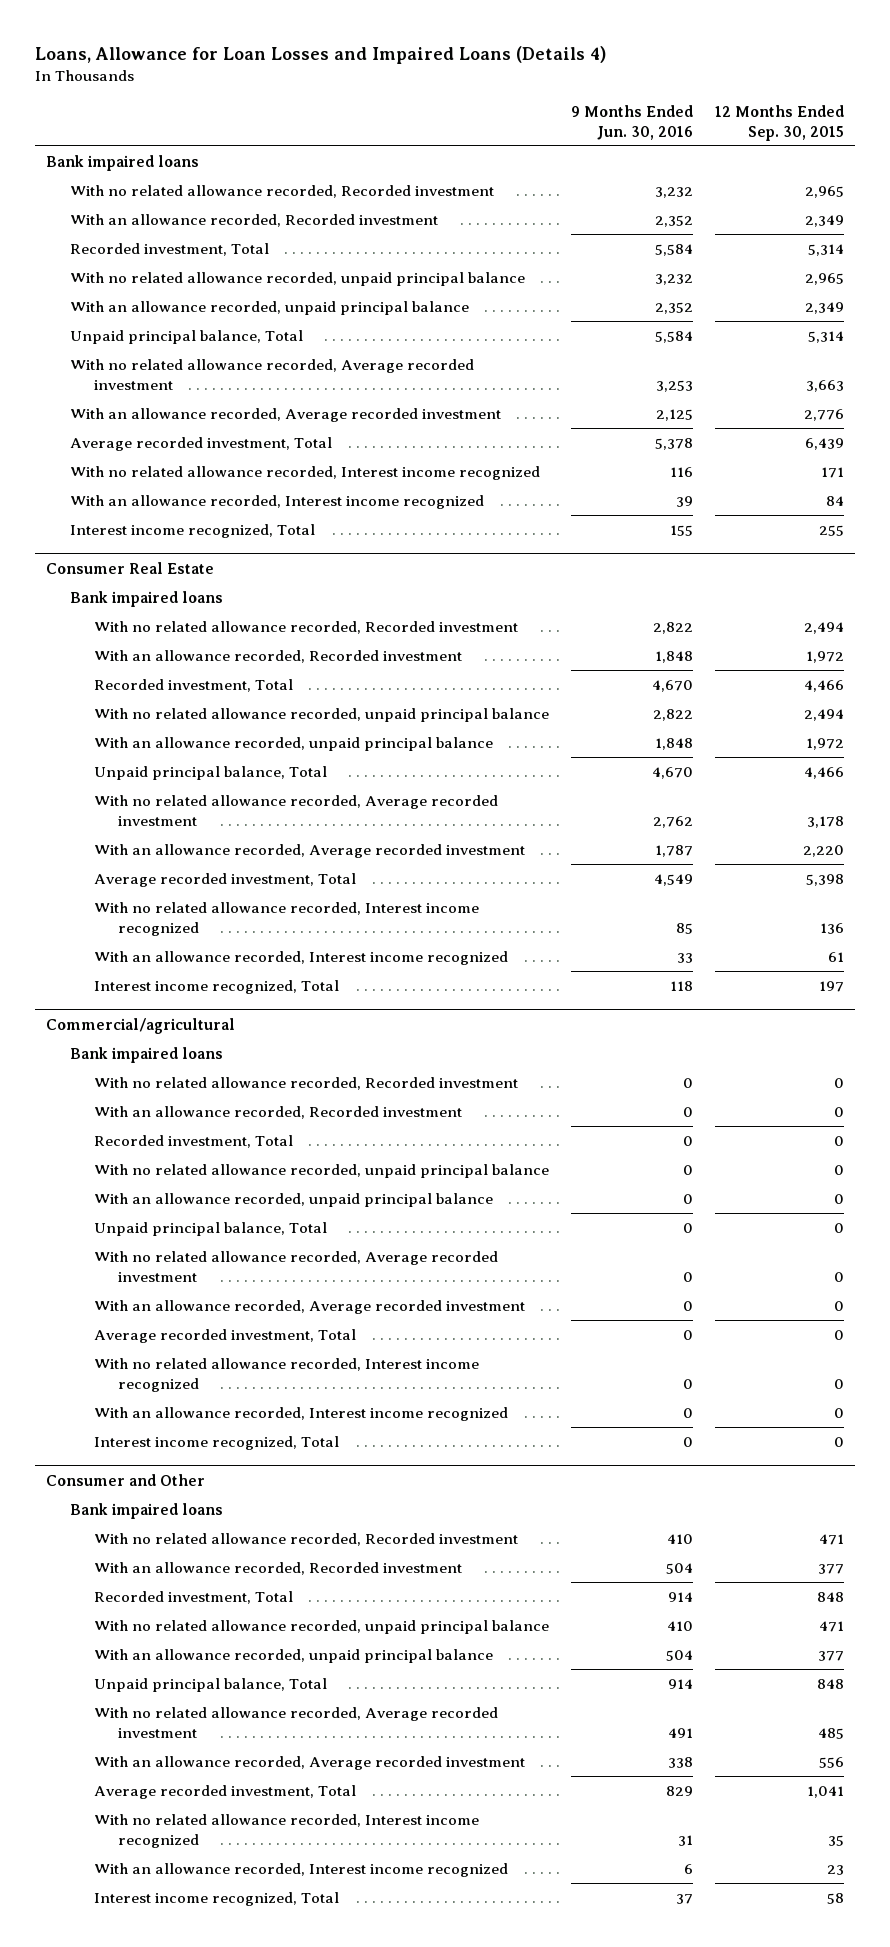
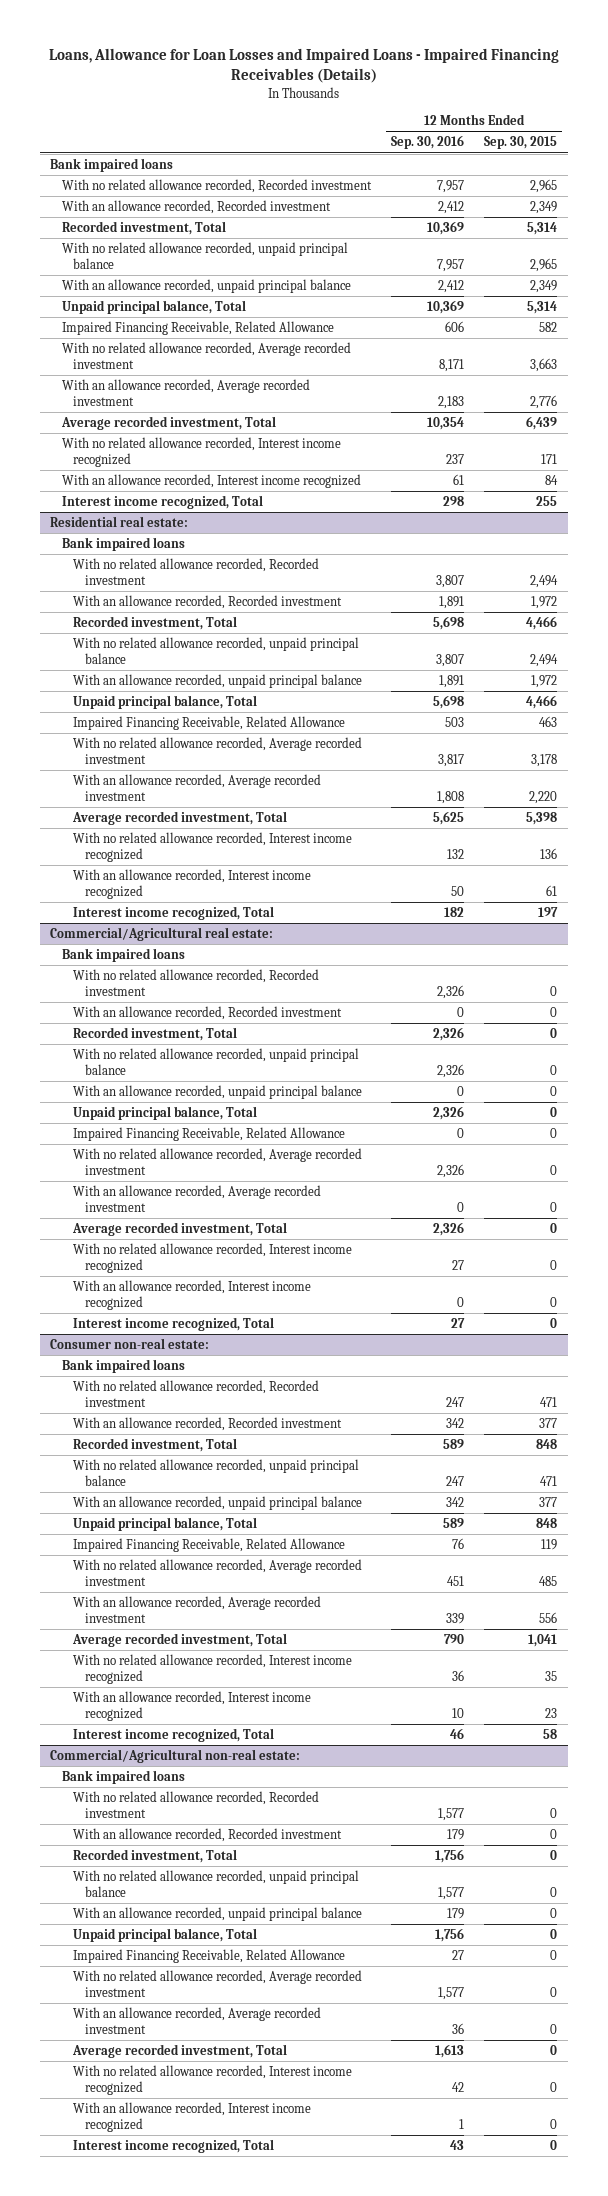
- Loans, Allowance for Loan Losses and Impaired Loans (Details 4)
+ Loans, Allowance for Loan Losses and Impaired Loans - Impaired Financing Receivables (Details)
- | 9 Months Ended Jun. 30, 2016 | 12 Months Ended Sep. 30, 2015
+ | 12 Months Ended Sep. 30, 2016 | 12 Months Ended Sep. 30, 2015
+ Impaired Financing Receivable, Related Allowance | 606 | 582
- Consumer Real Estate
+ Residential real estate:
+ Impaired Financing Receivable, Related Allowance | 503 | 463
- Commercial/agricultural
+ Commercial/Agricultural real estate:
+ Impaired Financing Receivable, Related Allowance | 0 | 0
- Consumer and Other
+ Consumer non-real estate:
+ Impaired Financing Receivable, Related Allowance | 76 | 119
+ Commercial/Agricultural non-real estate:
+ Bank impaired loans
+ With no related allowance recorded, Recorded investment | 1,577 | 0
+ With an allowance recorded, Recorded investment | 179 | 0
+ Recorded investment, Total | 1,756 | 0
+ With no related allowance recorded, unpaid principal balance | 1,577 | 0
+ With an allowance recorded, unpaid principal balance | 179 | 0
+ Unpaid principal balance, Total | 1,756 | 0
+ Impaired Financing Receivable, Related Allowance | 27 | 0
+ With no related allowance recorded, Average recorded investment | 1,577 | 0
+ With an allowance recorded, Average recorded investment | 36 | 0
+ Average recorded investment, Total | 1,613 | 0
+ With no related allowance recorded, Interest income recognized | 42 | 0
+ With an allowance recorded, Interest income recognized | 1 | 0
+ Interest income recognized, Total | 43 | 0

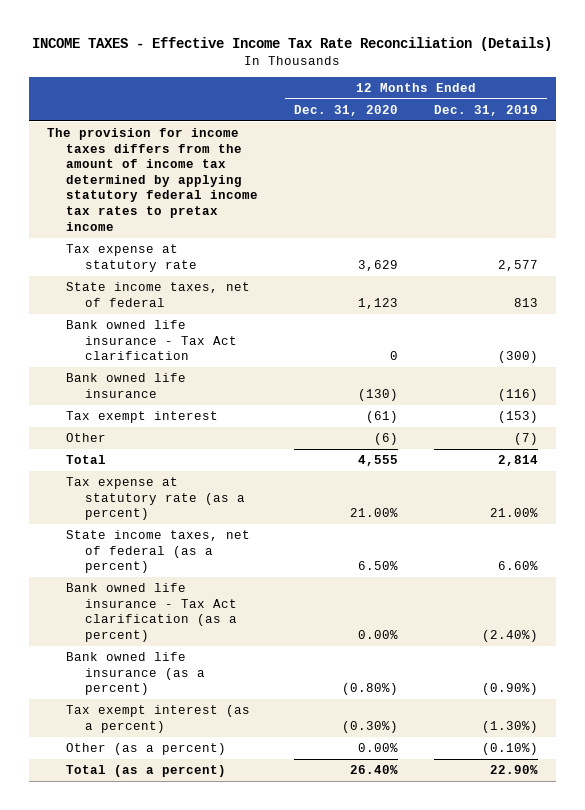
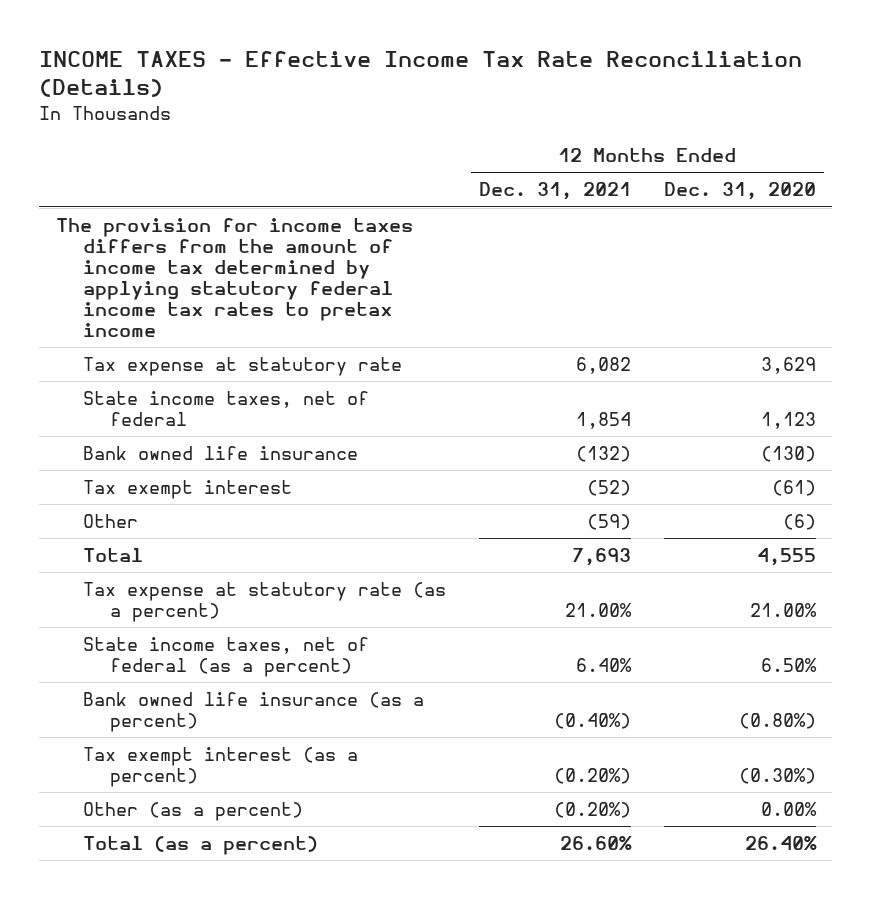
- | 12 Months Ended Dec. 31, 2020 | 12 Months Ended Dec. 31, 2019
+ | 12 Months Ended Dec. 31, 2021 | 12 Months Ended Dec. 31, 2020
- Bank owned life insurance - Tax Act clarification | 0 | (300)
- Bank owned life insurance - Tax Act clarification (as a percent) | 0.00% | (2.40%)

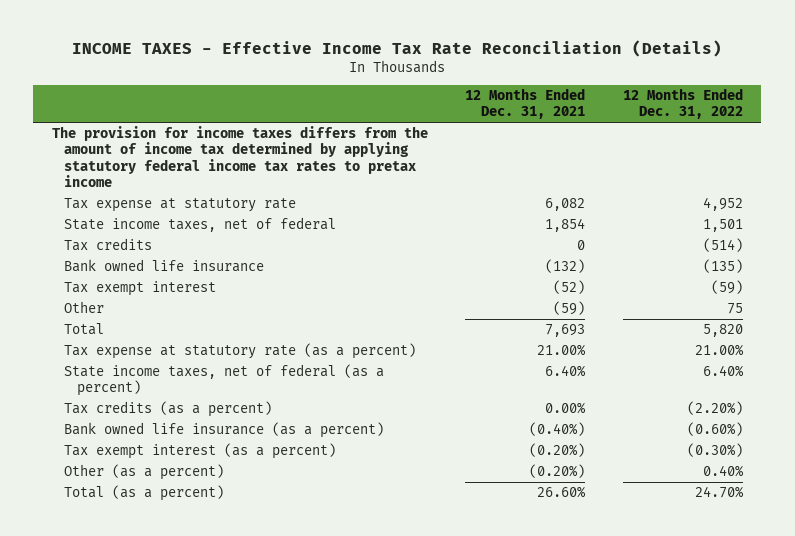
- | 12 Months Ended Dec. 31, 2021 | 12 Months Ended Dec. 31, 2020
+ | 12 Months Ended Dec. 31, 2021 | 12 Months Ended Dec. 31, 2022
+ Tax credits | 0 | (514)
+ Tax credits (as a percent) | 0.00% | (2.20%)

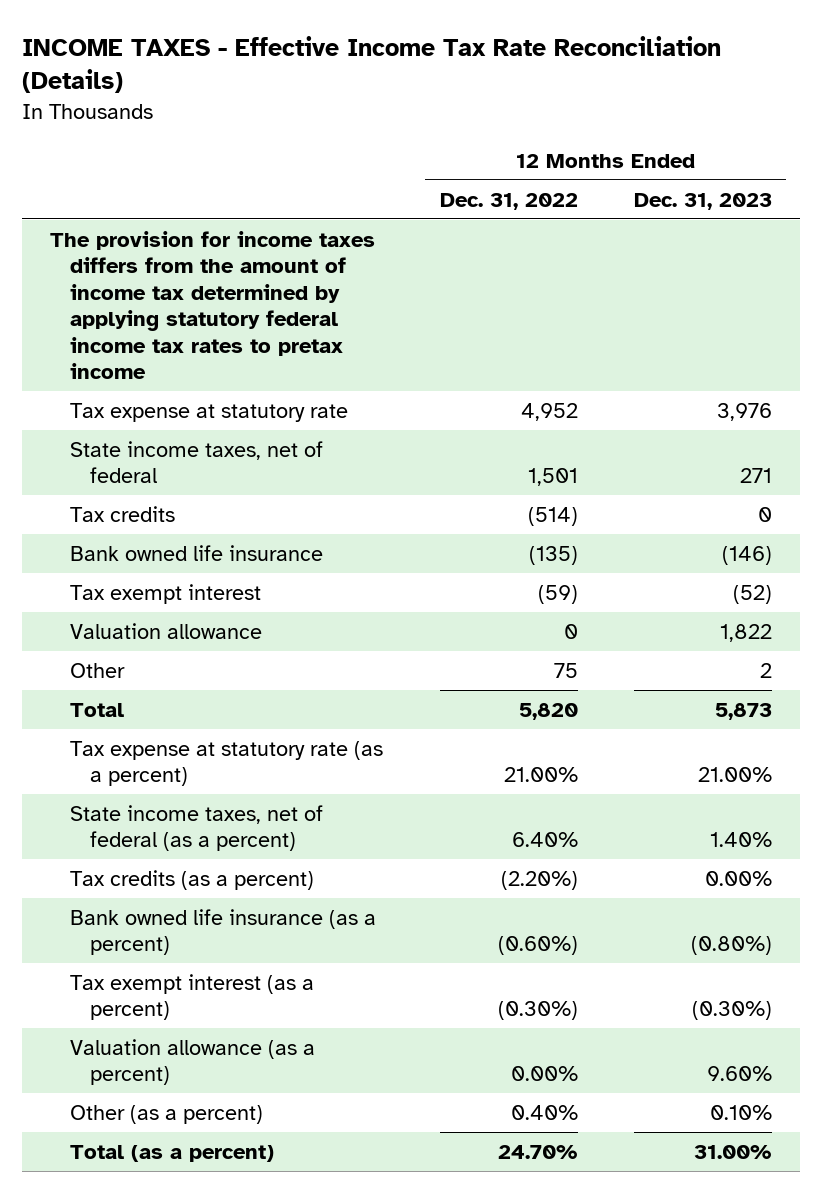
- | 12 Months Ended Dec. 31, 2021 | 12 Months Ended Dec. 31, 2022
+ | 12 Months Ended Dec. 31, 2022 | 12 Months Ended Dec. 31, 2023
+ Valuation allowance | 0 | 1,822
+ Valuation allowance (as a percent) | 0.00% | 9.60%

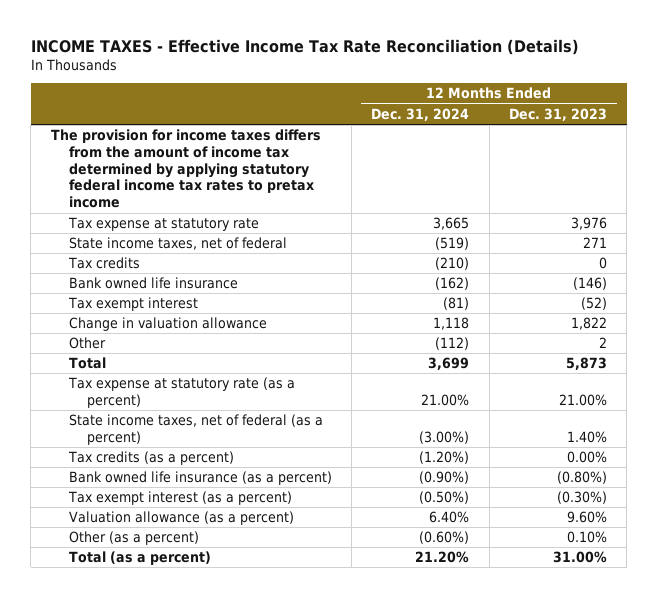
- | 12 Months Ended Dec. 31, 2022 | 12 Months Ended Dec. 31, 2023
+ | 12 Months Ended Dec. 31, 2024 | 12 Months Ended Dec. 31, 2023
- Valuation allowance | 0 | 1,822
+ Change in valuation allowance | 1,118 | 1,822

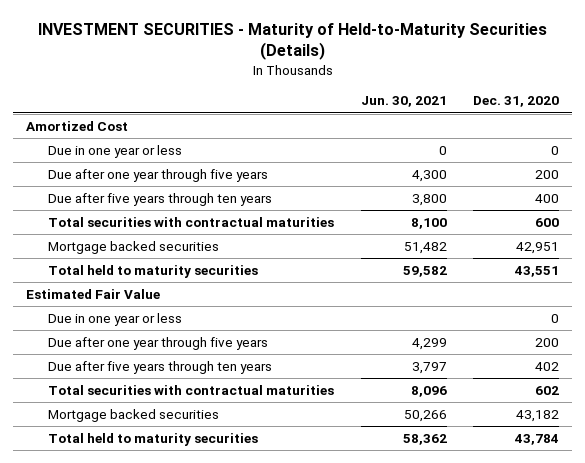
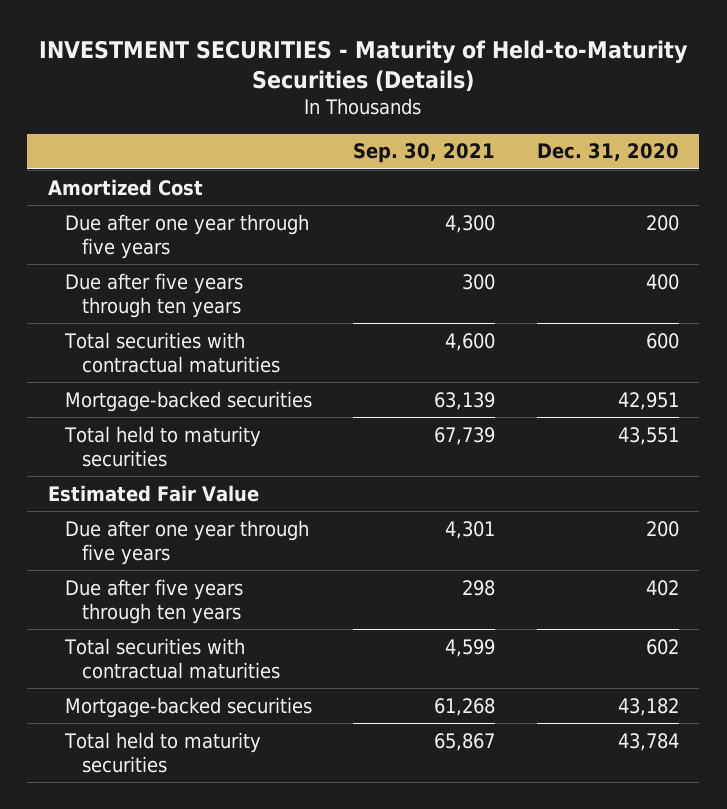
- | Jun. 30, 2021 | Dec. 31, 2020
+ | Sep. 30, 2021 | Dec. 31, 2020
- Due in one year or less | 0 | 0
- Mortgage backed securities | 51,482 | 42,951
+ Mortgage-backed securities | 63,139 | 42,951
- Due in one year or less | | 0
- Mortgage backed securities | 50,266 | 43,182
+ Mortgage-backed securities | 61,268 | 43,182

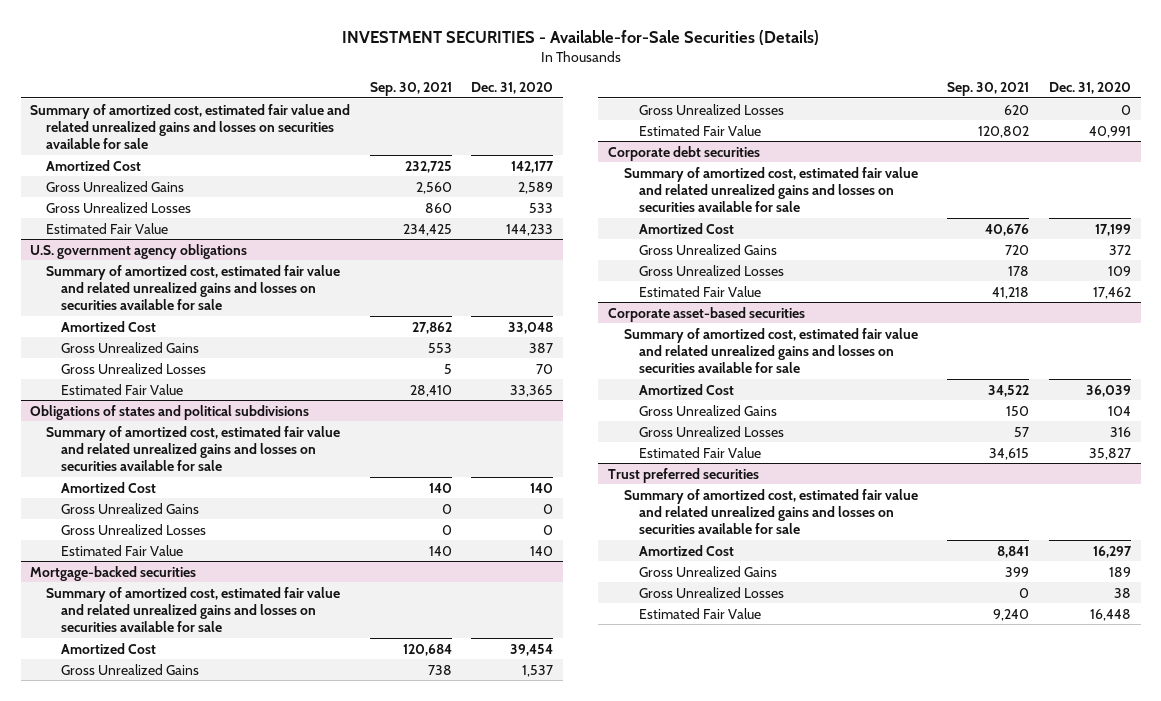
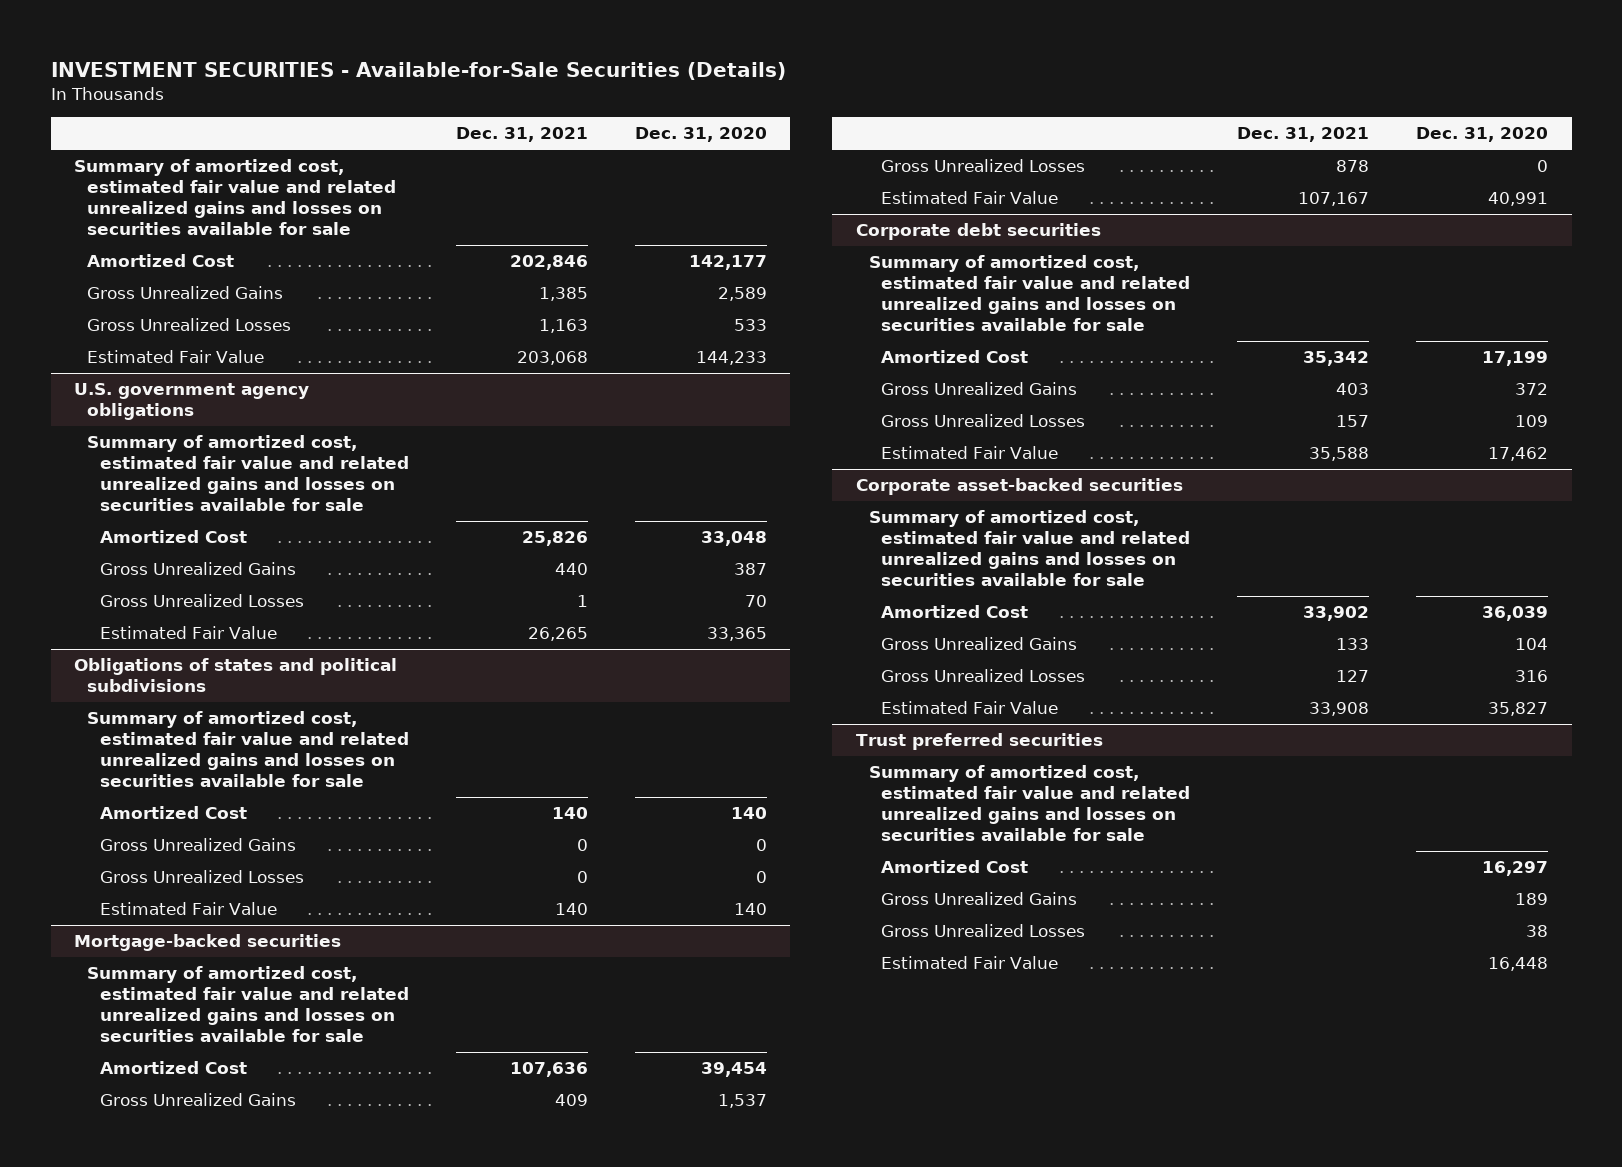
- | Sep. 30, 2021 | Dec. 31, 2020
+ | Dec. 31, 2021 | Dec. 31, 2020
- Corporate asset-based securities
+ Corporate asset-backed securities

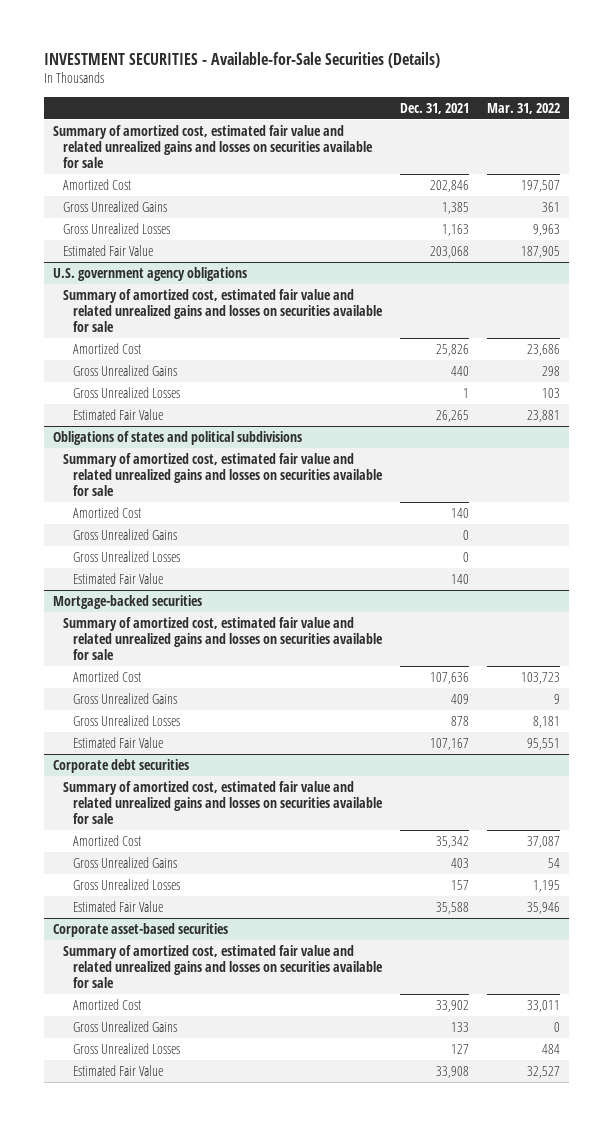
- | Dec. 31, 2021 | Dec. 31, 2020
+ | Dec. 31, 2021 | Mar. 31, 2022
- Corporate asset-backed securities
+ Corporate asset-based securities
- Trust preferred securities
- Summary of amortized cost, estimated fair value and related unrealized gains and losses on securities available for sale
- Amortized Cost | | 16,297
- Gross Unrealized Gains | | 189
- Gross Unrealized Losses | | 38
- Estimated Fair Value | | 16,448

